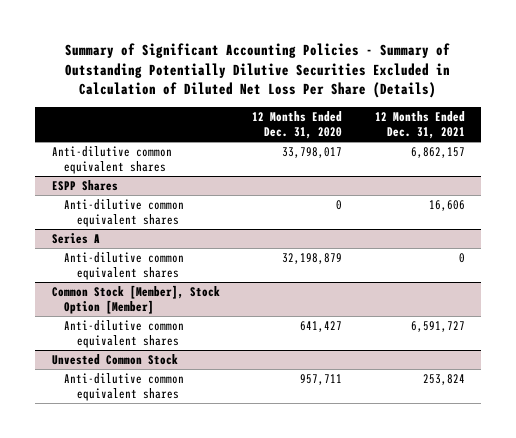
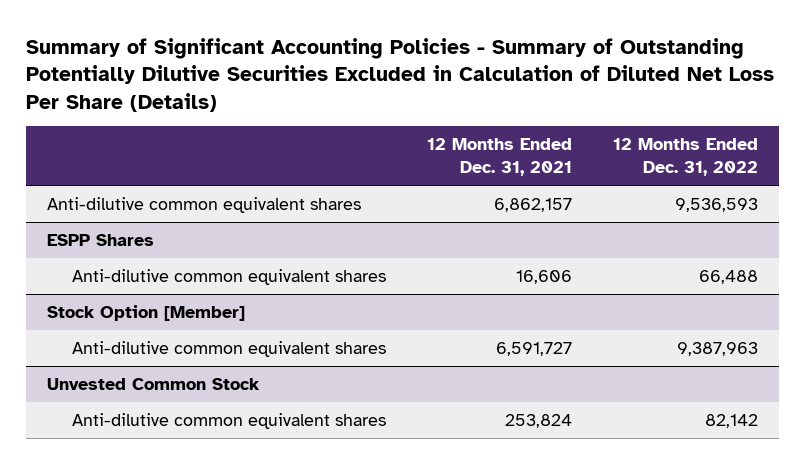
- | 12 Months Ended Dec. 31, 2020 | 12 Months Ended Dec. 31, 2021
+ | 12 Months Ended Dec. 31, 2021 | 12 Months Ended Dec. 31, 2022
- Series A
- Anti-dilutive common equivalent shares | 32,198,879 | 0
- Common Stock [Member], Stock Option [Member]
+ Stock Option [Member]

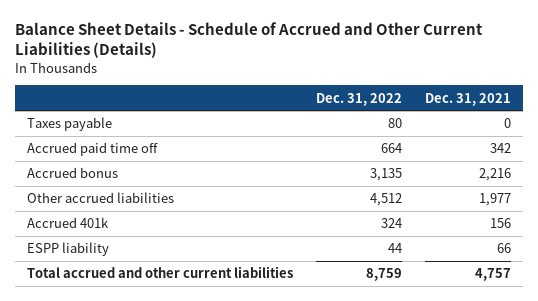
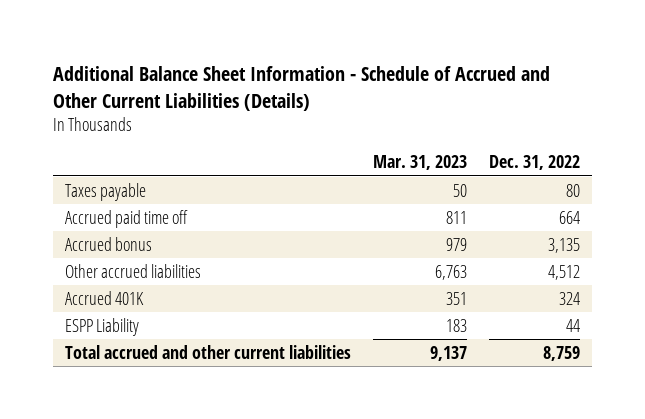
- Balance Sheet Details - Schedule of Accrued and Other Current Liabilities (Details)
+ Additional Balance Sheet Information - Schedule of Accrued and Other Current Liabilities (Details)
- | Dec. 31, 2022 | Dec. 31, 2021
+ | Mar. 31, 2023 | Dec. 31, 2022
- Accrued 401k | 324 | 156
- ESPP liability | 44 | 66
+ Accrued 401K | 351 | 324
+ ESPP Liability | 183 | 44

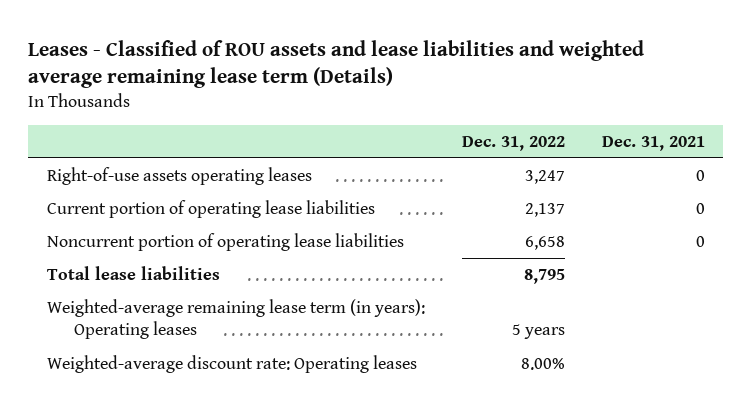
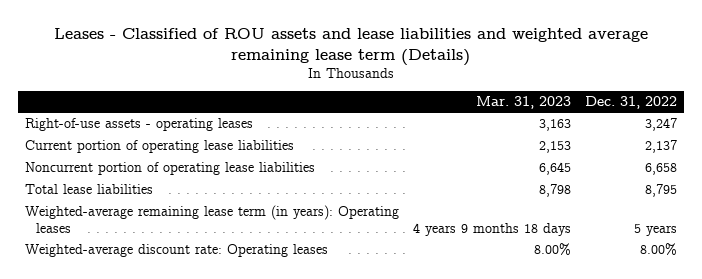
- | Dec. 31, 2022 | Dec. 31, 2021
+ | Mar. 31, 2023 | Dec. 31, 2022
- Right-of-use assets operating leases | 3,247 | 0
+ Right-of-use assets - operating leases | 3,163 | 3,247

